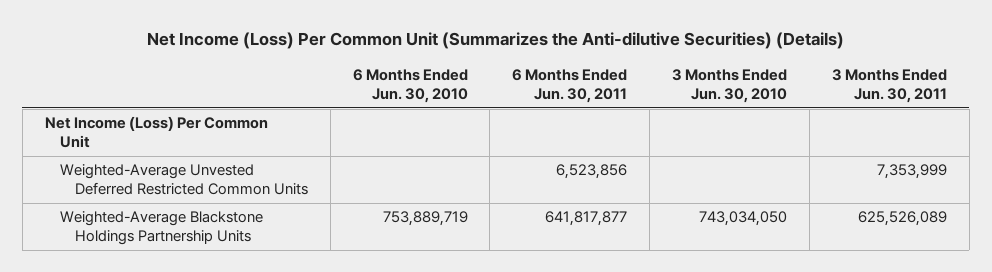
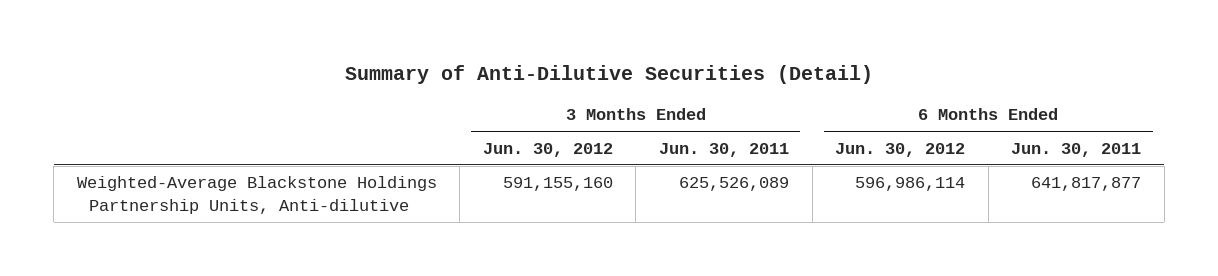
- Net Income (Loss) Per Common Unit (Summarizes the Anti-dilutive Securities) (Details)
+ Summary of Anti-Dilutive Securities (Detail)
- | 6 Months Ended Jun. 30, 2010 | 6 Months Ended Jun. 30, 2011 | 3 Months Ended Jun. 30, 2010 | 3 Months Ended Jun. 30, 2011
+ | 3 Months Ended Jun. 30, 2012 | 3 Months Ended Jun. 30, 2011 | 6 Months Ended Jun. 30, 2012 | 6 Months Ended Jun. 30, 2011
- Net Income (Loss) Per Common Unit
- Weighted-Average Unvested Deferred Restricted Common Units | | 6,523,856 | | 7,353,999
- Weighted-Average Blackstone Holdings Partnership Units | 753,889,719 | 641,817,877 | 743,034,050 | 625,526,089
+ Weighted-Average Blackstone Holdings Partnership Units, Anti-dilutive | 591,155,160 | 625,526,089 | 596,986,114 | 641,817,877

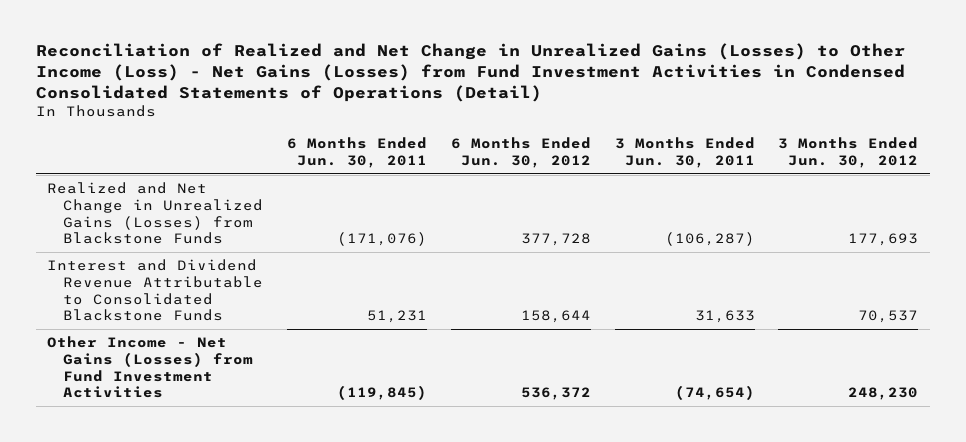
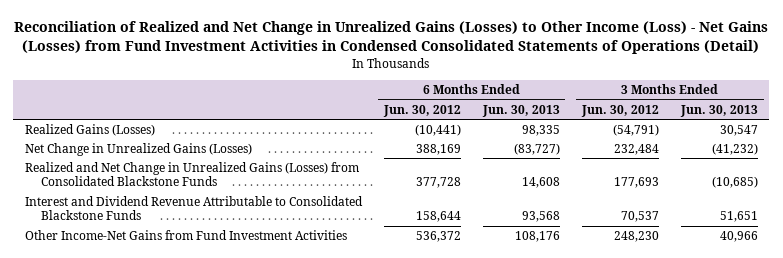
- | 6 Months Ended Jun. 30, 2011 | 6 Months Ended Jun. 30, 2012 | 3 Months Ended Jun. 30, 2011 | 3 Months Ended Jun. 30, 2012
+ | 6 Months Ended Jun. 30, 2012 | 6 Months Ended Jun. 30, 2013 | 3 Months Ended Jun. 30, 2012 | 3 Months Ended Jun. 30, 2013
- Realized and Net Change in Unrealized Gains (Losses) from Blackstone Funds | (171,076) | 377,728 | (106,287) | 177,693
+ Realized Gains (Losses) | (10,441) | 98,335 | (54,791) | 30,547
+ Net Change in Unrealized Gains (Losses) | 388,169 | (83,727) | 232,484 | (41,232)
+ Realized and Net Change in Unrealized Gains (Losses) from Consolidated Blackstone Funds | 377,728 | 14,608 | 177,693 | (10,685)
- Other Income - Net Gains (Losses) from Fund Investment Activities | (119,845) | 536,372 | (74,654) | 248,230
+ Other Income-Net Gains from Fund Investment Activities | 536,372 | 108,176 | 248,230 | 40,966

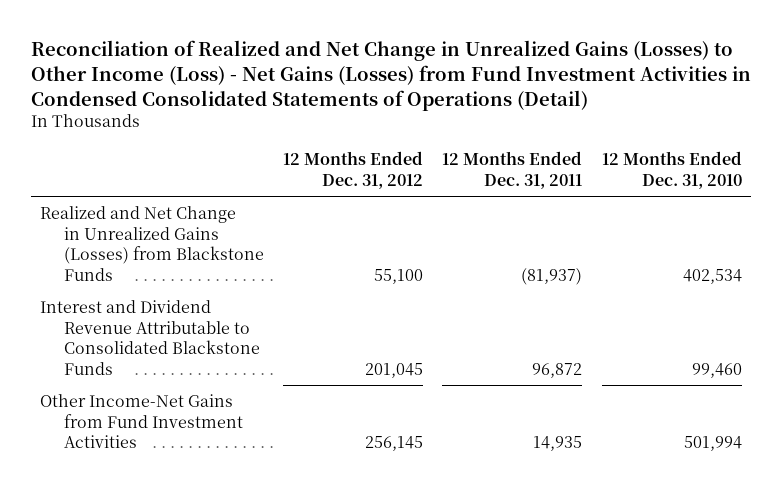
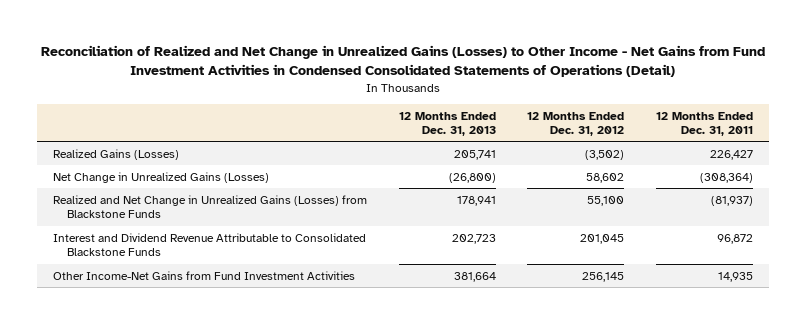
- Reconciliation of Realized and Net Change in Unrealized Gains (Losses) to Other Income (Loss) - Net Gains (Losses) from Fund Investment Activities in Condensed Consolidated Statements of Operations (Detail)
+ Reconciliation of Realized and Net Change in Unrealized Gains (Losses) to Other Income - Net Gains from Fund Investment Activities in Condensed Consolidated Statements of Operations (Detail)
- | 12 Months Ended Dec. 31, 2012 | 12 Months Ended Dec. 31, 2011 | 12 Months Ended Dec. 31, 2010
+ | 12 Months Ended Dec. 31, 2013 | 12 Months Ended Dec. 31, 2012 | 12 Months Ended Dec. 31, 2011
+ Realized Gains (Losses) | 205,741 | (3,502) | 226,427
+ Net Change in Unrealized Gains (Losses) | (26,800) | 58,602 | (308,364)

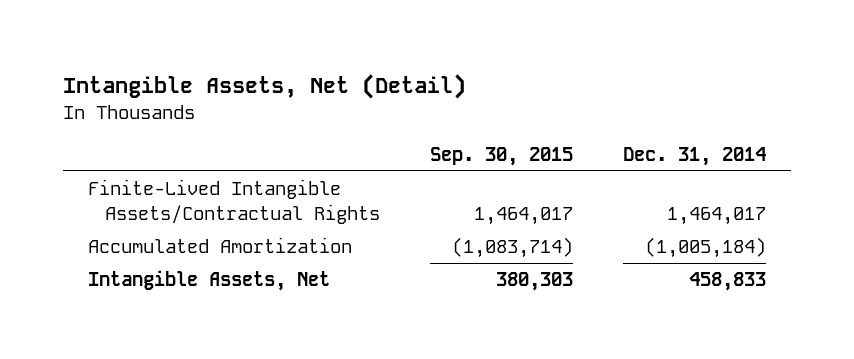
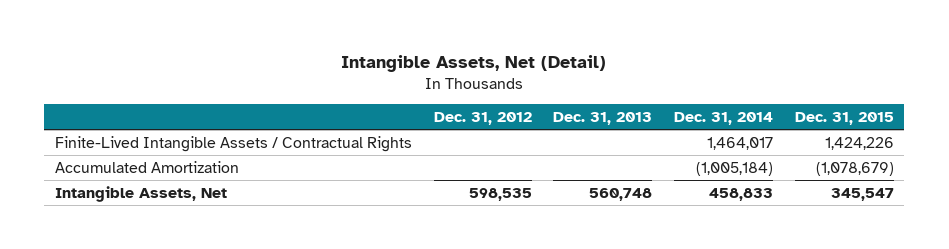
- | Sep. 30, 2015 | Dec. 31, 2014
+ | Dec. 31, 2012 | Dec. 31, 2013 | Dec. 31, 2014 | Dec. 31, 2015
- Finite-Lived Intangible Assets/Contractual Rights | 1,464,017 | 1,464,017
+ Finite-Lived Intangible Assets / Contractual Rights | | | 1,464,017 | 1,424,226

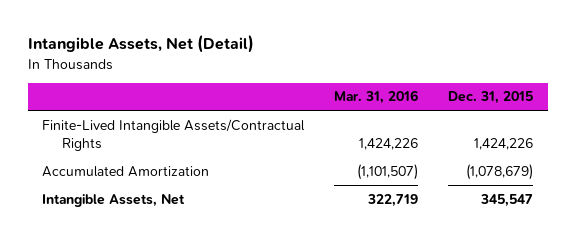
- | Dec. 31, 2012 | Dec. 31, 2013 | Dec. 31, 2014 | Dec. 31, 2015
+ | Mar. 31, 2016 | Dec. 31, 2015
- Finite-Lived Intangible Assets / Contractual Rights | | | 1,464,017 | 1,424,226
+ Finite-Lived Intangible Assets/Contractual Rights | 1,424,226 | 1,424,226

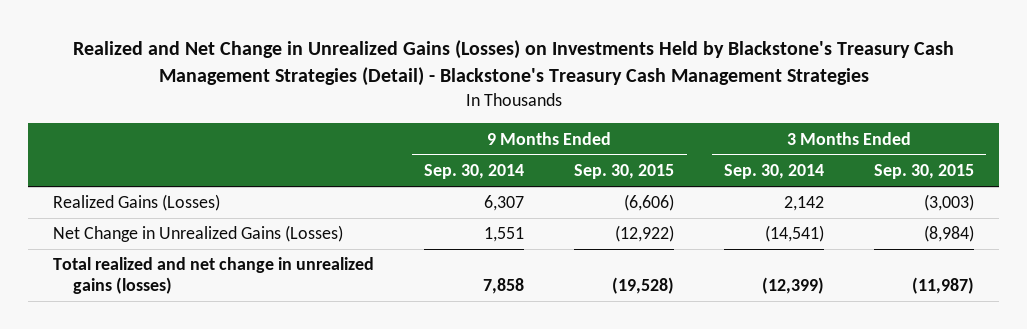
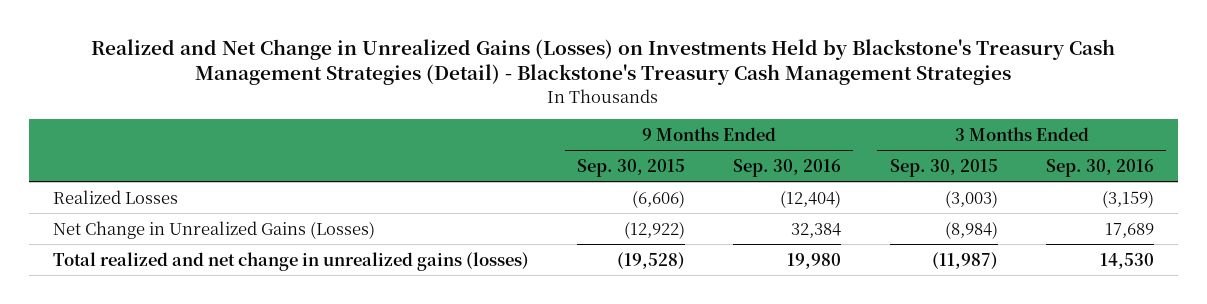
- | 9 Months Ended Sep. 30, 2014 | 9 Months Ended Sep. 30, 2015 | 3 Months Ended Sep. 30, 2014 | 3 Months Ended Sep. 30, 2015
+ | 9 Months Ended Sep. 30, 2015 | 9 Months Ended Sep. 30, 2016 | 3 Months Ended Sep. 30, 2015 | 3 Months Ended Sep. 30, 2016
- Realized Gains (Losses) | 6,307 | (6,606) | 2,142 | (3,003)
+ Realized Losses | (6,606) | (12,404) | (3,003) | (3,159)

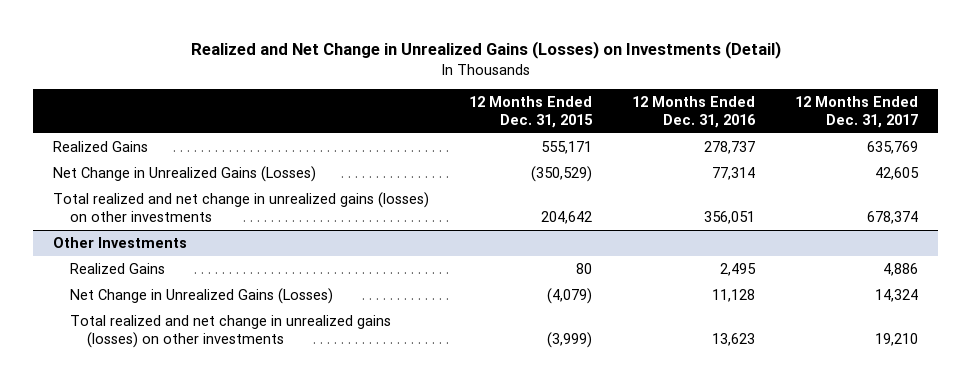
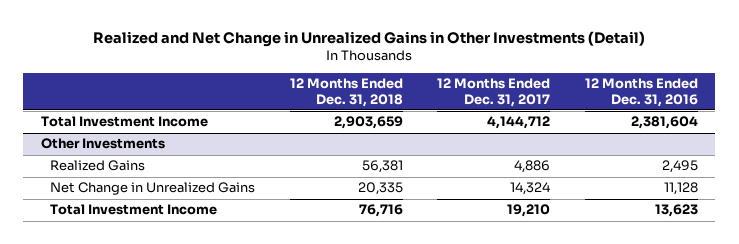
- Realized and Net Change in Unrealized Gains (Losses) on Investments (Detail)
+ Realized and Net Change in Unrealized Gains in Other Investments (Detail)
- | 12 Months Ended Dec. 31, 2015 | 12 Months Ended Dec. 31, 2016 | 12 Months Ended Dec. 31, 2017
+ | 12 Months Ended Dec. 31, 2018 | 12 Months Ended Dec. 31, 2017 | 12 Months Ended Dec. 31, 2016
- Realized Gains | 555,171 | 278,737 | 635,769
- Net Change in Unrealized Gains (Losses) | (350,529) | 77,314 | 42,605
- Total realized and net change in unrealized gains (losses) on other investments | 204,642 | 356,051 | 678,374
+ Total Investment Income | 2,903,659 | 4,144,712 | 2,381,604
@ Other Investments
- Net Change in Unrealized Gains (Losses) | (4,079) | 11,128 | 14,324
- Total realized and net change in unrealized gains (losses) on other investments | (3,999) | 13,623 | 19,210
+ Net Change in Unrealized Gains | 20,335 | 14,324 | 11,128
+ Total Investment Income | 76,716 | 19,210 | 13,623

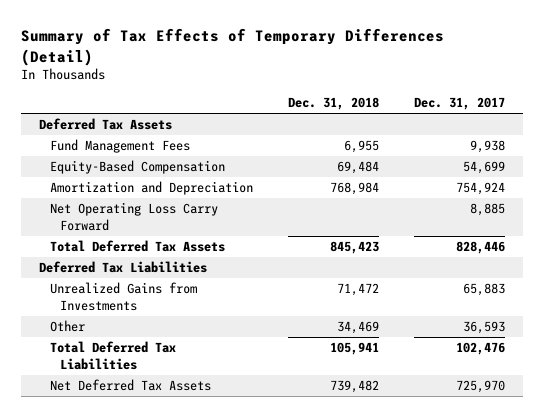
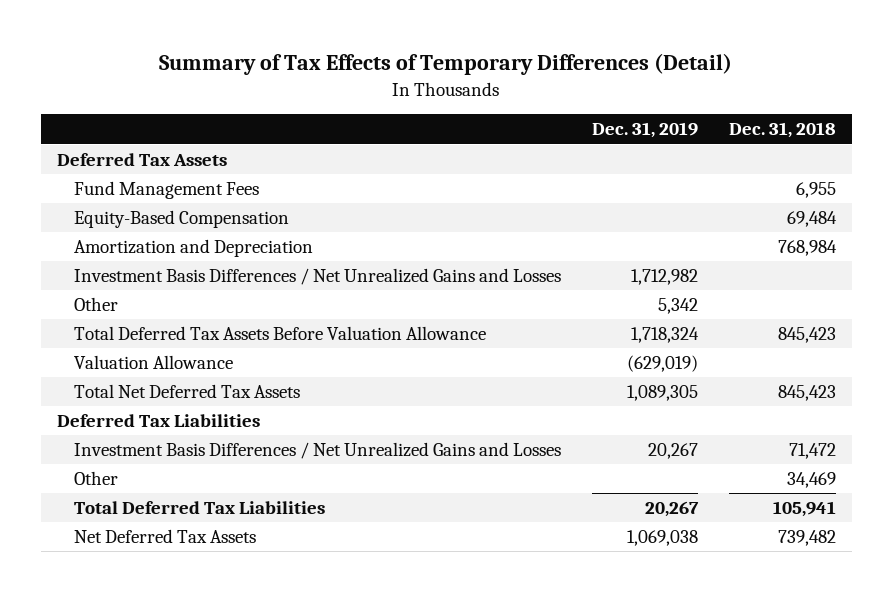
- | Dec. 31, 2018 | Dec. 31, 2017
+ | Dec. 31, 2019 | Dec. 31, 2018
- Net Operating Loss Carry Forward | | 8,885
- Total Deferred Tax Assets | 845,423 | 828,446
+ Investment Basis Differences / Net Unrealized Gains and Losses | 1,712,982 |
+ Other | 5,342 |
+ Total Deferred Tax Assets Before Valuation Allowance | 1,718,324 | 845,423
+ Valuation Allowance | (629,019) |
+ Total Net Deferred Tax Assets | 1,089,305 | 845,423
- Unrealized Gains from Investments | 71,472 | 65,883
+ Investment Basis Differences / Net Unrealized Gains and Losses | 20,267 | 71,472

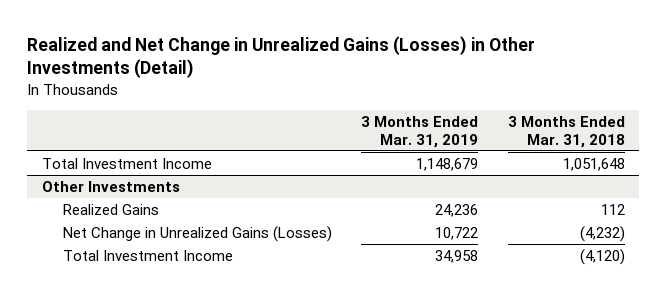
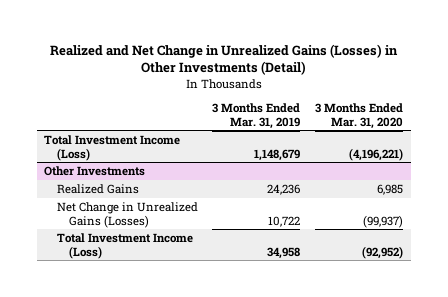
- | 3 Months Ended Mar. 31, 2019 | 3 Months Ended Mar. 31, 2018
+ | 3 Months Ended Mar. 31, 2019 | 3 Months Ended Mar. 31, 2020
- Total Investment Income | 1,148,679 | 1,051,648
+ Total Investment Income (Loss) | 1,148,679 | (4,196,221)
@ Other Investments
- Total Investment Income | 34,958 | (4,120)
+ Total Investment Income (Loss) | 34,958 | (92,952)

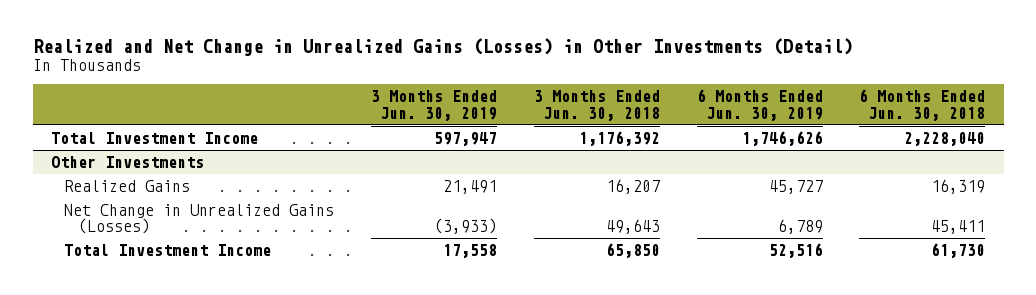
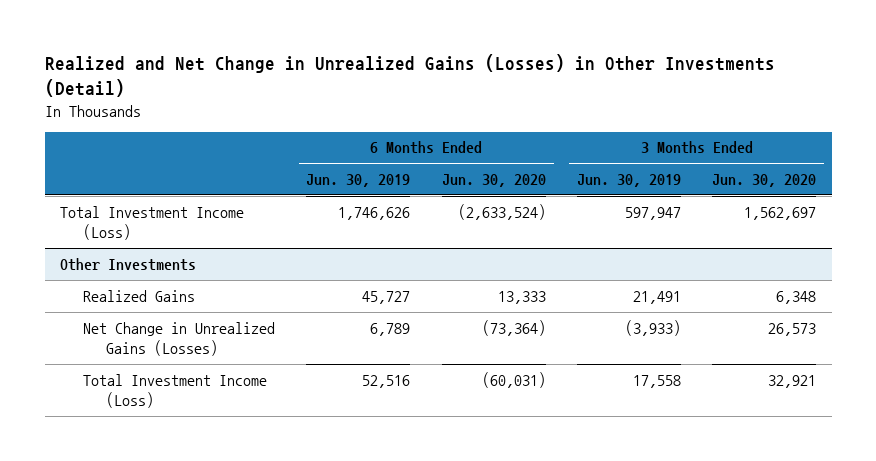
- | 3 Months Ended Jun. 30, 2019 | 3 Months Ended Jun. 30, 2018 | 6 Months Ended Jun. 30, 2019 | 6 Months Ended Jun. 30, 2018
+ | 6 Months Ended Jun. 30, 2019 | 6 Months Ended Jun. 30, 2020 | 3 Months Ended Jun. 30, 2019 | 3 Months Ended Jun. 30, 2020
- Total Investment Income | 597,947 | 1,176,392 | 1,746,626 | 2,228,040
+ Total Investment Income (Loss) | 1,746,626 | (2,633,524) | 597,947 | 1,562,697
@ Other Investments
- Total Investment Income | 17,558 | 65,850 | 52,516 | 61,730
+ Total Investment Income (Loss) | 52,516 | (60,031) | 17,558 | 32,921

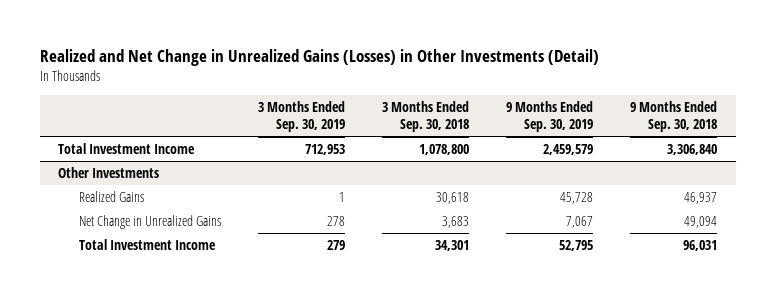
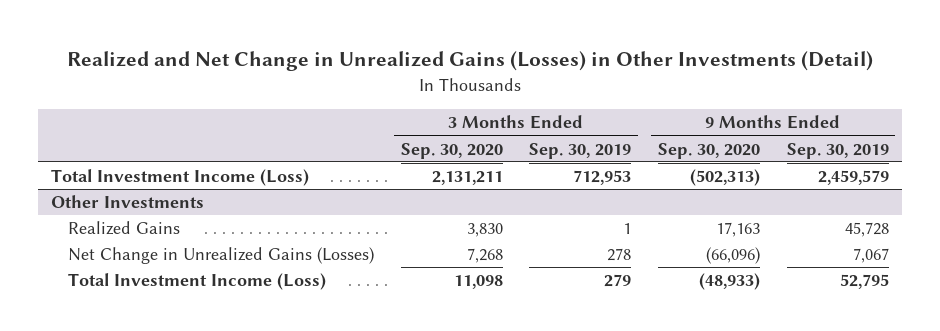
- | 3 Months Ended Sep. 30, 2019 | 3 Months Ended Sep. 30, 2018 | 9 Months Ended Sep. 30, 2019 | 9 Months Ended Sep. 30, 2018
+ | 3 Months Ended Sep. 30, 2020 | 3 Months Ended Sep. 30, 2019 | 9 Months Ended Sep. 30, 2020 | 9 Months Ended Sep. 30, 2019
- Total Investment Income | 712,953 | 1,078,800 | 2,459,579 | 3,306,840
+ Total Investment Income (Loss) | 2,131,211 | 712,953 | (502,313) | 2,459,579
@ Other Investments
- Net Change in Unrealized Gains | 278 | 3,683 | 7,067 | 49,094
- Total Investment Income | 279 | 34,301 | 52,795 | 96,031
+ Net Change in Unrealized Gains (Losses) | 7,268 | 278 | (66,096) | 7,067
+ Total Investment Income (Loss) | 11,098 | 279 | (48,933) | 52,795

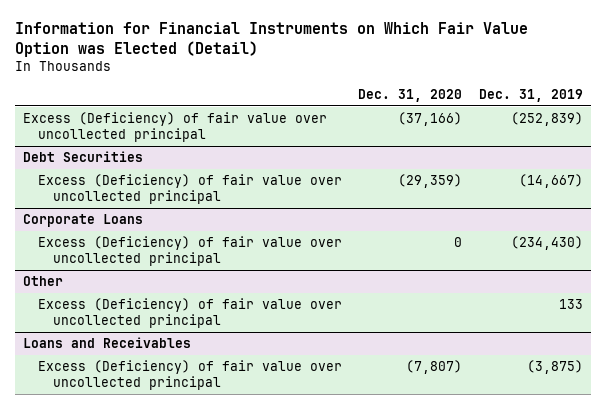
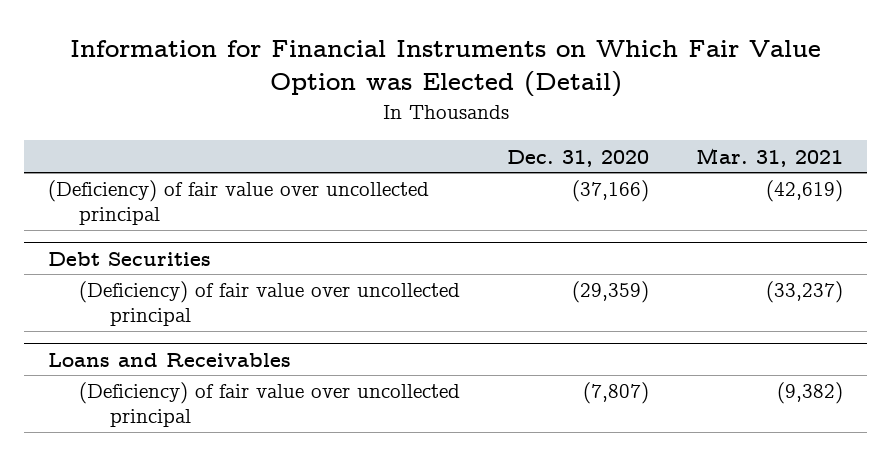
- | Dec. 31, 2020 | Dec. 31, 2019
+ | Dec. 31, 2020 | Mar. 31, 2021
- Excess (Deficiency) of fair value over uncollected principal | (37,166) | (252,839)
+ (Deficiency) of fair value over uncollected principal | (37,166) | (42,619)
@ Debt Securities
- Excess (Deficiency) of fair value over uncollected principal | (29,359) | (14,667)
- Corporate Loans
- Excess (Deficiency) of fair value over uncollected principal | 0 | (234,430)
- Other
- Excess (Deficiency) of fair value over uncollected principal | | 133
@ Debt Securities
+ (Deficiency) of fair value over uncollected principal | (29,359) | (33,237)
@ Loans and Receivables
- Excess (Deficiency) of fair value over uncollected principal | (7,807) | (3,875)
+ (Deficiency) of fair value over uncollected principal | (7,807) | (9,382)

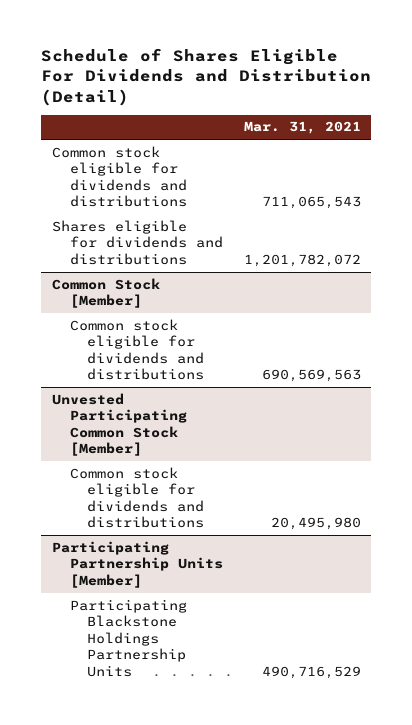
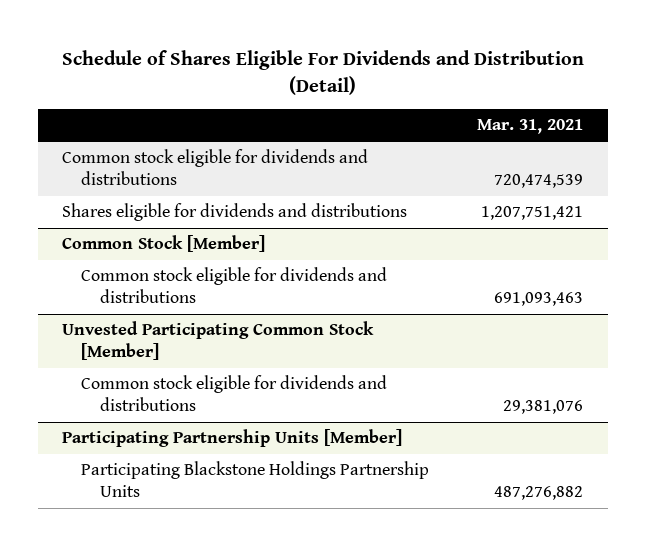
- Common stock eligible for dividends and distributions | 711,065,543
- Shares eligible for dividends and distributions | 1,201,782,072
+ Common stock eligible for dividends and distributions | 720,474,539
+ Shares eligible for dividends and distributions | 1,207,751,421
@ Common Stock [Member]
- Common stock eligible for dividends and distributions | 690,569,563
+ Common stock eligible for dividends and distributions | 691,093,463
@ Unvested Participating Common Stock [Member]
- Common stock eligible for dividends and distributions | 20,495,980
+ Common stock eligible for dividends and distributions | 29,381,076
@ Participating Partnership Units [Member]
- Participating Blackstone Holdings Partnership Units | 490,716,529
+ Participating Blackstone Holdings Partnership Units | 487,276,882

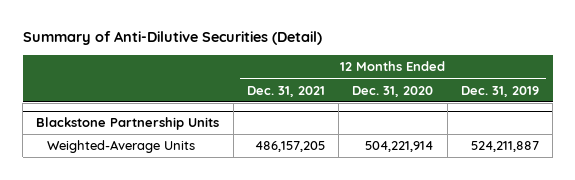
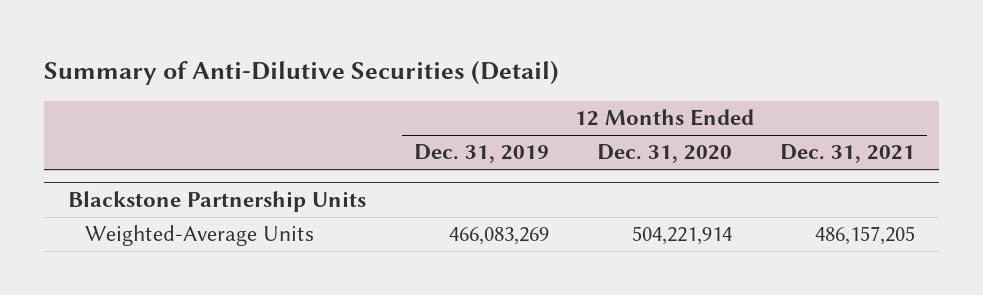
- | 12 Months Ended Dec. 31, 2021 | 12 Months Ended Dec. 31, 2020 | 12 Months Ended Dec. 31, 2019
+ | 12 Months Ended Dec. 31, 2019 | 12 Months Ended Dec. 31, 2020 | 12 Months Ended Dec. 31, 2021
@ Blackstone Partnership Units
- Weighted-Average Units | 486,157,205 | 504,221,914 | 524,211,887
+ Weighted-Average Units | 466,083,269 | 504,221,914 | 486,157,205

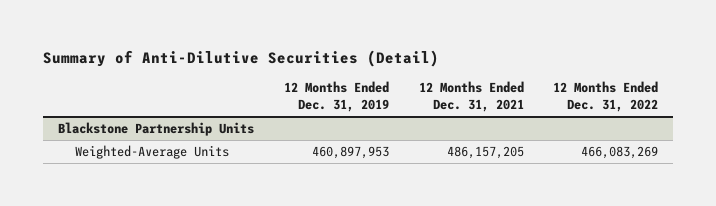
- | 12 Months Ended Dec. 31, 2019 | 12 Months Ended Dec. 31, 2020 | 12 Months Ended Dec. 31, 2021
+ | 12 Months Ended Dec. 31, 2019 | 12 Months Ended Dec. 31, 2021 | 12 Months Ended Dec. 31, 2022
@ Blackstone Partnership Units
- Weighted-Average Units | 466,083,269 | 504,221,914 | 486,157,205
+ Weighted-Average Units | 460,897,953 | 486,157,205 | 466,083,269

